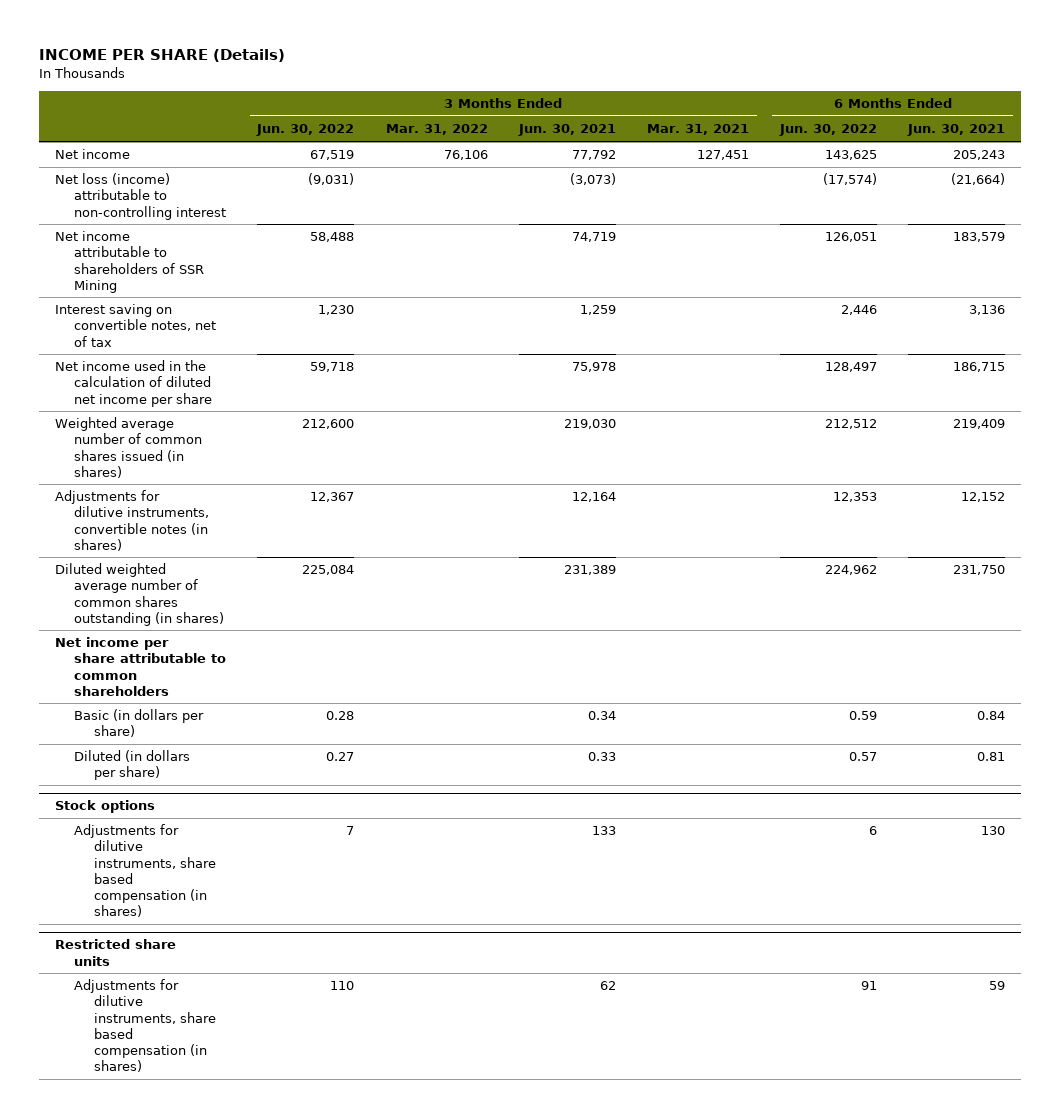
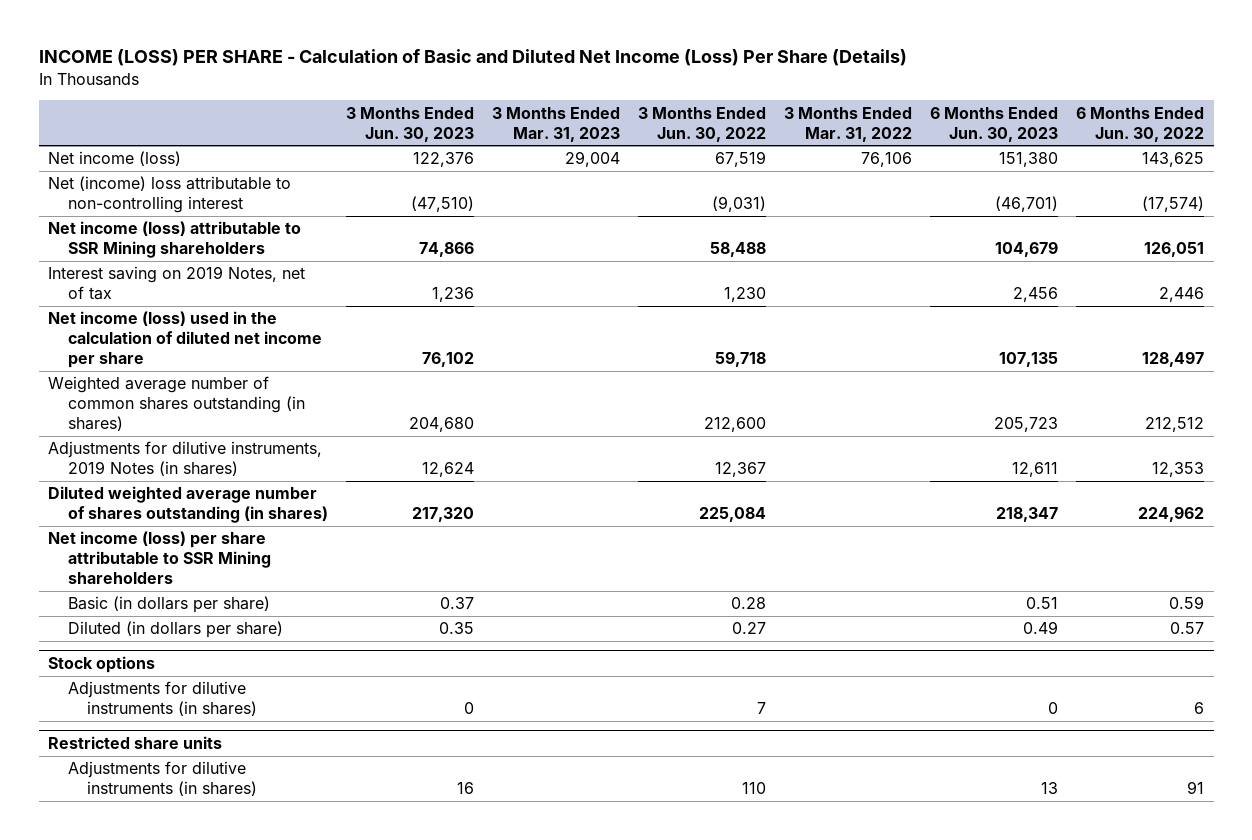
- INCOME PER SHARE (Details)
+ INCOME (LOSS) PER SHARE - Calculation of Basic and Diluted Net Income (Loss) Per Share (Details)
- | 3 Months Ended Jun. 30, 2022 | 3 Months Ended Mar. 31, 2022 | 3 Months Ended Jun. 30, 2021 | 3 Months Ended Mar. 31, 2021 | 6 Months Ended Jun. 30, 2022 | 6 Months Ended Jun. 30, 2021
+ | 3 Months Ended Jun. 30, 2023 | 3 Months Ended Mar. 31, 2023 | 3 Months Ended Jun. 30, 2022 | 3 Months Ended Mar. 31, 2022 | 6 Months Ended Jun. 30, 2023 | 6 Months Ended Jun. 30, 2022
- Net income | 67,519 | 76,106 | 77,792 | 127,451 | 143,625 | 205,243
- Net loss (income) attributable to non-controlling interest | (9,031) | | (3,073) | | (17,574) | (21,664)
- Net income attributable to shareholders of SSR Mining | 58,488 | | 74,719 | | 126,051 | 183,579
- Interest saving on convertible notes, net of tax | 1,230 | | 1,259 | | 2,446 | 3,136
- Net income used in the calculation of diluted net income per share | 59,718 | | 75,978 | | 128,497 | 186,715
- Weighted average number of common shares issued (in shares) | 212,600 | | 219,030 | | 212,512 | 219,409
- Adjustments for dilutive instruments, convertible notes (in shares) | 12,367 | | 12,164 | | 12,353 | 12,152
- Diluted weighted average number of common shares outstanding (in shares) | 225,084 | | 231,389 | | 224,962 | 231,750
- Net income per share attributable to common shareholders
+ Net income (loss) | 122,376 | 29,004 | 67,519 | 76,106 | 151,380 | 143,625
+ Net (income) loss attributable to non-controlling interest | (47,510) | | (9,031) | | (46,701) | (17,574)
+ Net income (loss) attributable to SSR Mining shareholders | 74,866 | | 58,488 | | 104,679 | 126,051
+ Interest saving on 2019 Notes, net of tax | 1,236 | | 1,230 | | 2,456 | 2,446
+ Net income (loss) used in the calculation of diluted net income per share | 76,102 | | 59,718 | | 107,135 | 128,497
+ Weighted average number of common shares outstanding (in shares) | 204,680 | | 212,600 | | 205,723 | 212,512
+ Adjustments for dilutive instruments, 2019 Notes (in shares) | 12,624 | | 12,367 | | 12,611 | 12,353
+ Diluted weighted average number of shares outstanding (in shares) | 217,320 | | 225,084 | | 218,347 | 224,962
+ Net income (loss) per share attributable to SSR Mining shareholders
@ Stock options
- Adjustments for dilutive instruments, share based compensation (in shares) | 7 | | 133 | | 6 | 130
+ Adjustments for dilutive instruments (in shares) | 0 | | 7 | | 0 | 6
@ Restricted share units
- Adjustments for dilutive instruments, share based compensation (in shares) | 110 | | 62 | | 91 | 59
+ Adjustments for dilutive instruments (in shares) | 16 | | 110 | | 13 | 91

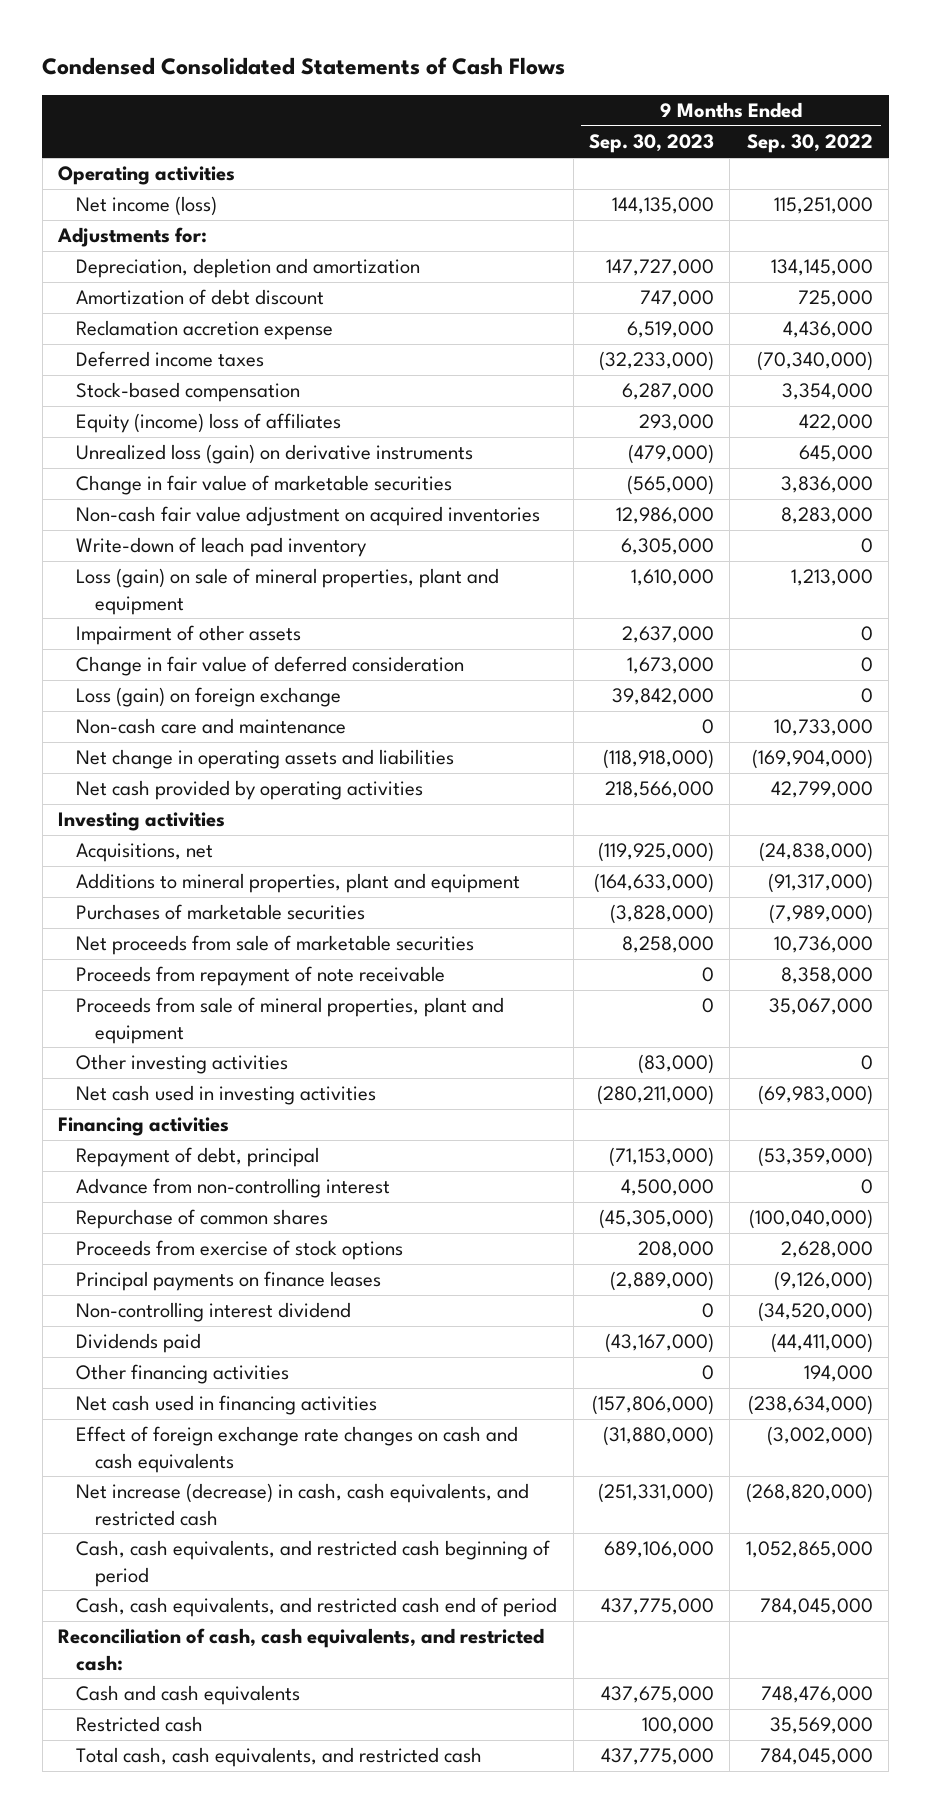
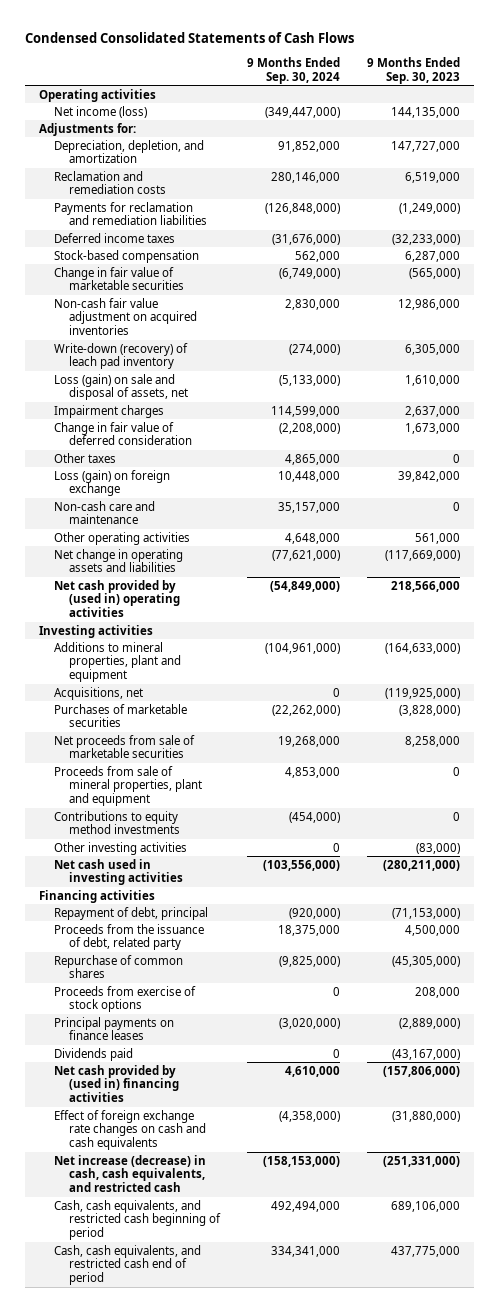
- | 9 Months Ended Sep. 30, 2023 | 9 Months Ended Sep. 30, 2022
+ | 9 Months Ended Sep. 30, 2024 | 9 Months Ended Sep. 30, 2023
- Depreciation, depletion and amortization | 147,727,000 | 134,145,000
- Amortization of debt discount | 747,000 | 725,000
- Reclamation accretion expense | 6,519,000 | 4,436,000
+ Depreciation, depletion, and amortization | 91,852,000 | 147,727,000
+ Reclamation and remediation costs | 280,146,000 | 6,519,000
+ Payments for reclamation and remediation liabilities | (126,848,000) | (1,249,000)
- Equity (income) loss of affiliates | 293,000 | 422,000
- Unrealized loss (gain) on derivative instruments | (479,000) | 645,000
- Write-down of leach pad inventory | 6,305,000 | 0
- Loss (gain) on sale of mineral properties, plant and equipment | 1,610,000 | 1,213,000
- Impairment of other assets | 2,637,000 | 0
+ Write-down (recovery) of leach pad inventory | (274,000) | 6,305,000
+ Loss (gain) on sale and disposal of assets, net | (5,133,000) | 1,610,000
+ Impairment charges | 114,599,000 | 2,637,000
+ Other taxes | 4,865,000 | 0
- Net change in operating assets and liabilities | (118,918,000) | (169,904,000)
- Net cash provided by operating activities | 218,566,000 | 42,799,000
+ Other operating activities | 4,648,000 | 561,000
+ Net change in operating assets and liabilities | (77,621,000) | (117,669,000)
+ Net cash provided by (used in) operating activities | (54,849,000) | 218,566,000
moved down: Acquisitions, net | 0 | (119,925,000)
- Proceeds from repayment of note receivable | 0 | 8,358,000
+ Contributions to equity method investments | (454,000) | 0
- Advance from non-controlling interest | 4,500,000 | 0
+ Proceeds from the issuance of debt, related party | 18,375,000 | 4,500,000
- Non-controlling interest dividend | 0 | (34,520,000)
- Other financing activities | 0 | 194,000
- Net cash used in financing activities | (157,806,000) | (238,634,000)
+ Net cash provided by (used in) financing activities | 4,610,000 | (157,806,000)
- Reconciliation of cash, cash equivalents, and restricted cash:
- Cash and cash equivalents | 437,675,000 | 748,476,000
- Restricted cash | 100,000 | 35,569,000
- Total cash, cash equivalents, and restricted cash | 437,775,000 | 784,045,000

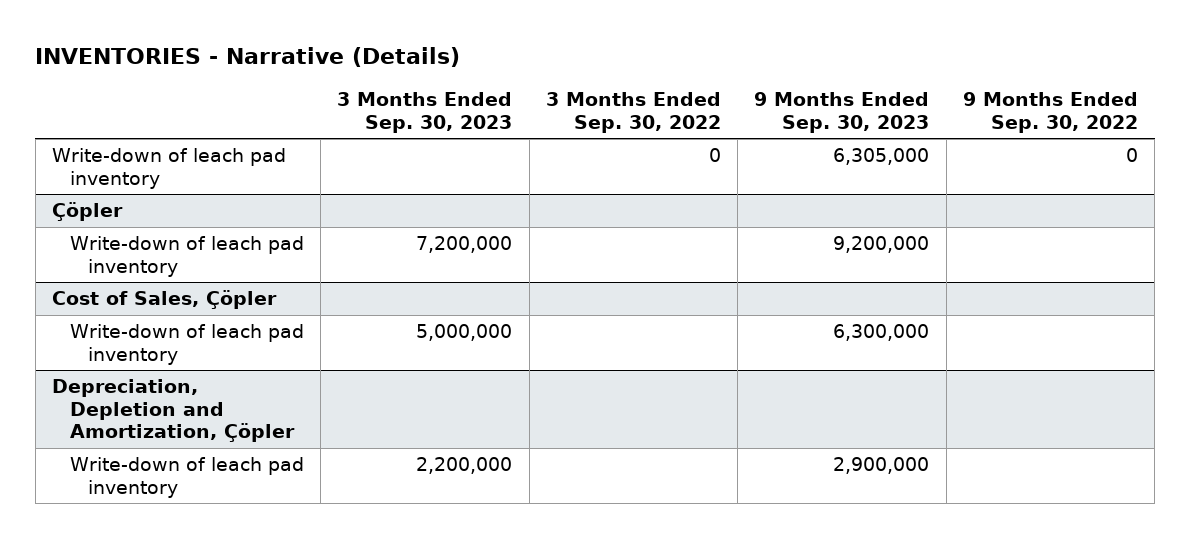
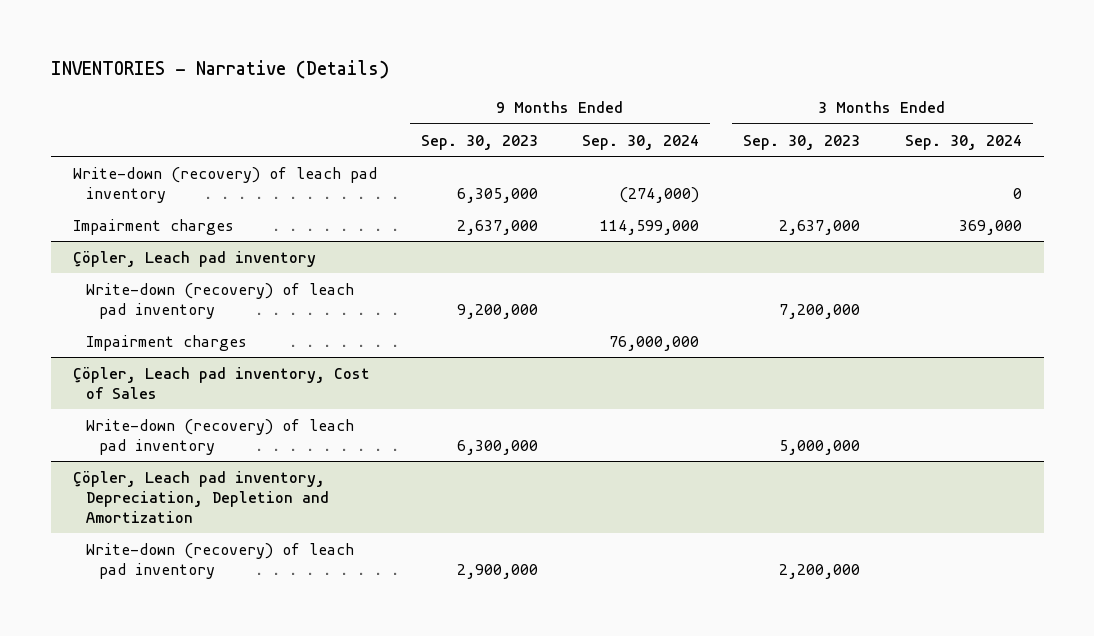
- | 3 Months Ended Sep. 30, 2023 | 3 Months Ended Sep. 30, 2022 | 9 Months Ended Sep. 30, 2023 | 9 Months Ended Sep. 30, 2022
+ | 9 Months Ended Sep. 30, 2023 | 9 Months Ended Sep. 30, 2024 | 3 Months Ended Sep. 30, 2023 | 3 Months Ended Sep. 30, 2024
- Write-down of leach pad inventory | | 0 | 6,305,000 | 0
- Çöpler
- Write-down of leach pad inventory | 7,200,000 | | 9,200,000 |
- Cost of Sales, Çöpler
- Write-down of leach pad inventory | 5,000,000 | | 6,300,000 |
- Depreciation, Depletion and Amortization, Çöpler
- Write-down of leach pad inventory | 2,200,000 | | 2,900,000 |
+ Write-down (recovery) of leach pad inventory | 6,305,000 | (274,000) | | 0
+ Impairment charges | 2,637,000 | 114,599,000 | 2,637,000 | 369,000
+ Çöpler, Leach pad inventory
+ Write-down (recovery) of leach pad inventory | 9,200,000 | | 7,200,000 |
+ Impairment charges | | 76,000,000 | |
+ Çöpler, Leach pad inventory, Cost of Sales
+ Write-down (recovery) of leach pad inventory | 6,300,000 | | 5,000,000 |
+ Çöpler, Leach pad inventory, Depreciation, Depletion and Amortization
+ Write-down (recovery) of leach pad inventory | 2,900,000 | | 2,200,000 |

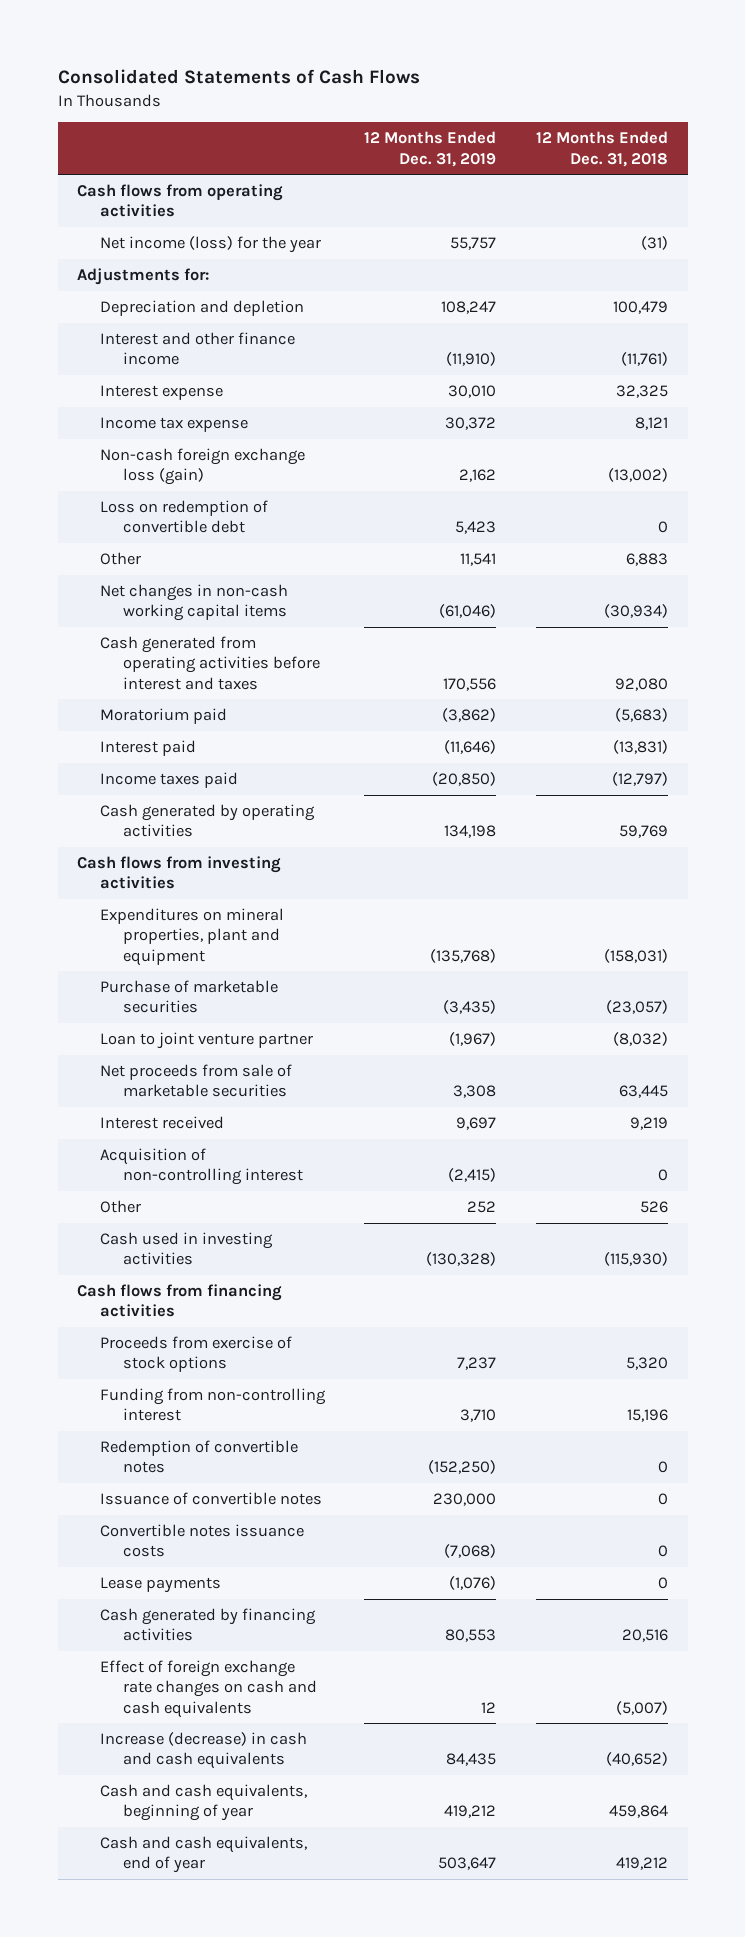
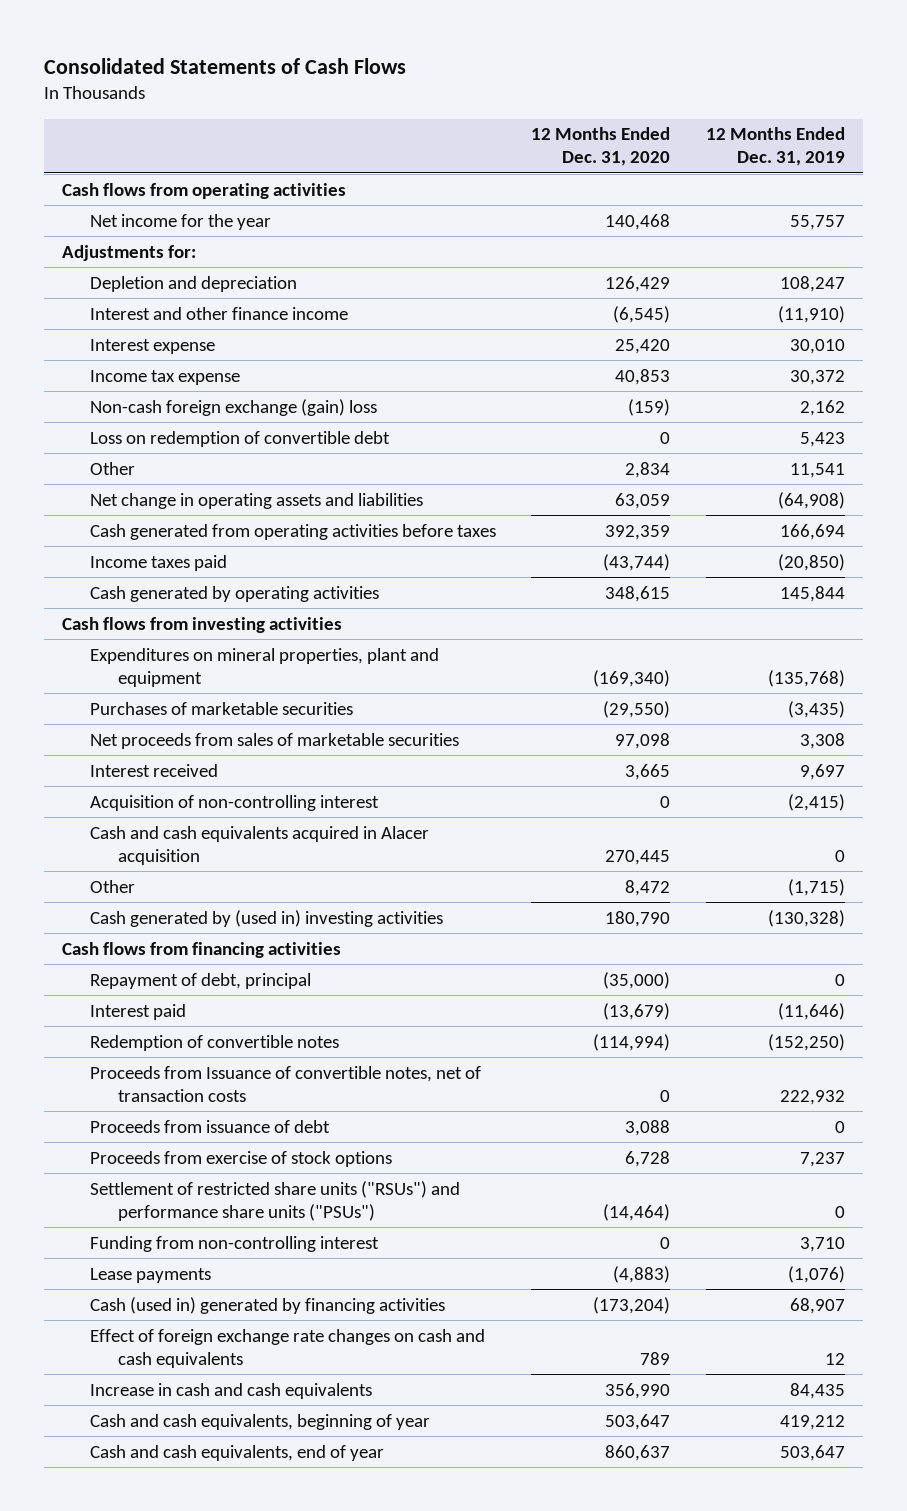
- | 12 Months Ended Dec. 31, 2019 | 12 Months Ended Dec. 31, 2018
+ | 12 Months Ended Dec. 31, 2020 | 12 Months Ended Dec. 31, 2019
- Net income (loss) for the year | 55,757 | (31)
+ Net income for the year | 140,468 | 55,757
- Depreciation and depletion | 108,247 | 100,479
+ Depletion and depreciation | 126,429 | 108,247
- Non-cash foreign exchange loss (gain) | 2,162 | (13,002)
+ Non-cash foreign exchange (gain) loss | (159) | 2,162
- Net changes in non-cash working capital items | (61,046) | (30,934)
- Cash generated from operating activities before interest and taxes | 170,556 | 92,080
- Moratorium paid | (3,862) | (5,683)
+ Net change in operating assets and liabilities | 63,059 | (64,908)
+ Cash generated from operating activities before taxes | 392,359 | 166,694
- Cash generated by operating activities | 134,198 | 59,769
+ Cash generated by operating activities | 348,615 | 145,844
- Purchase of marketable securities | (3,435) | (23,057)
- Loan to joint venture partner | (1,967) | (8,032)
- Net proceeds from sale of marketable securities | 3,308 | 63,445
+ Purchases of marketable securities | (29,550) | (3,435)
+ Net proceeds from sales of marketable securities | 97,098 | 3,308
- Other | 252 | 526
- Cash used in investing activities | (130,328) | (115,930)
+ Cash and cash equivalents acquired in Alacer acquisition | 270,445 | 0
+ Other | 8,472 | (1,715)
+ Cash generated by (used in) investing activities | 180,790 | (130,328)
+ Repayment of debt, principal | (35,000) | 0
moved down: Interest paid | (13,679) | (11,646)
moved up: Redemption of convertible notes | (114,994) | (152,250)
+ Proceeds from Issuance of convertible notes, net of transaction costs | 0 | 222,932
+ Proceeds from issuance of debt | 3,088 | 0
+ Settlement of restricted share units ("RSUs") and performance share units ("PSUs") | (14,464) | 0
- Issuance of convertible notes | 230,000 | 0
- Convertible notes issuance costs | (7,068) | 0
- Cash generated by financing activities | 80,553 | 20,516
+ Cash (used in) generated by financing activities | (173,204) | 68,907
- Increase (decrease) in cash and cash equivalents | 84,435 | (40,652)
+ Increase in cash and cash equivalents | 356,990 | 84,435

